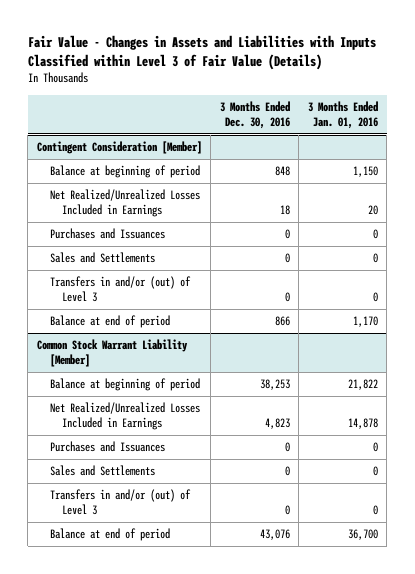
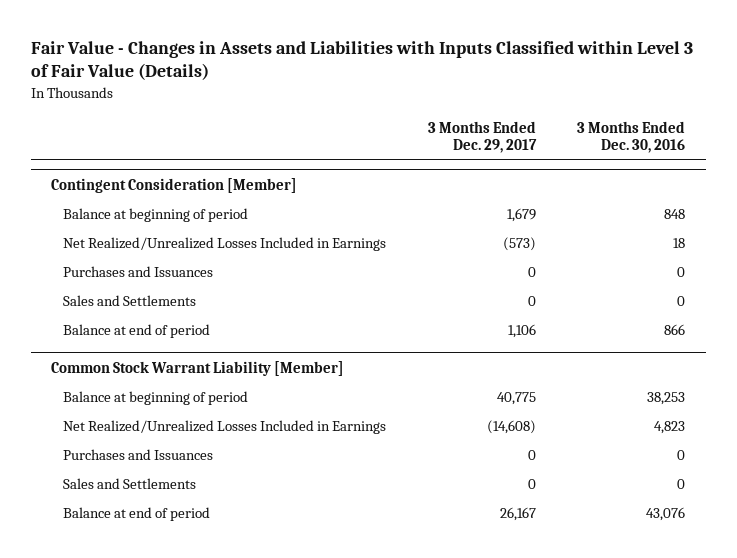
- | 3 Months Ended Dec. 30, 2016 | 3 Months Ended Jan. 01, 2016
+ | 3 Months Ended Dec. 29, 2017 | 3 Months Ended Dec. 30, 2016
@ Contingent Consideration [Member]
- Transfers in and/or (out) of Level 3 | 0 | 0
@ Common Stock Warrant Liability [Member]
- Transfers in and/or (out) of Level 3 | 0 | 0

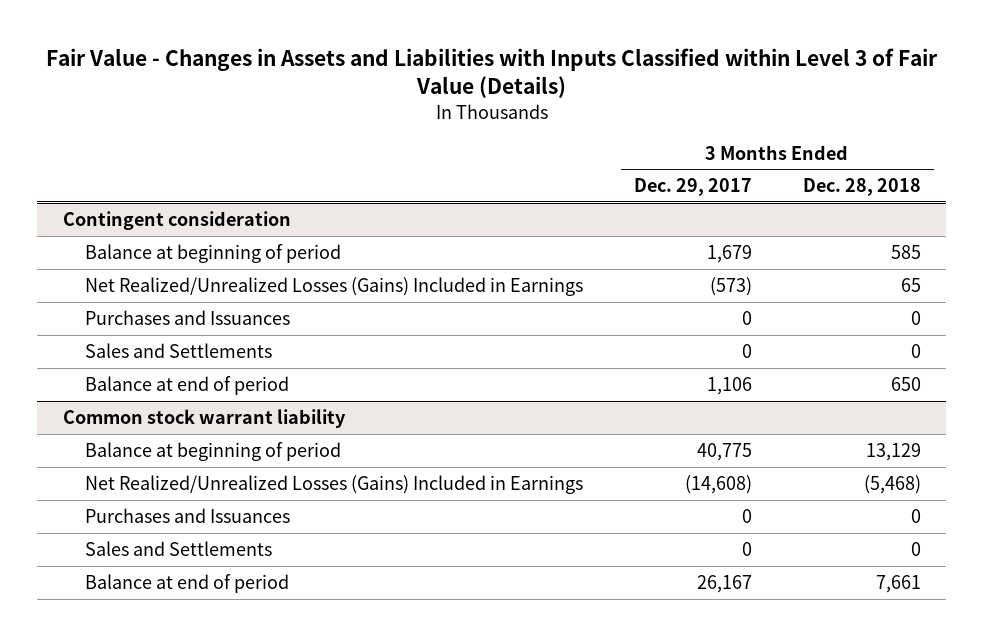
- | 3 Months Ended Dec. 29, 2017 | 3 Months Ended Dec. 30, 2016
+ | 3 Months Ended Dec. 29, 2017 | 3 Months Ended Dec. 28, 2018
- Contingent Consideration [Member]
+ Contingent consideration
- Net Realized/Unrealized Losses Included in Earnings | (573) | 18
+ Net Realized/Unrealized Losses (Gains) Included in Earnings | (573) | 65
- Common Stock Warrant Liability [Member]
+ Common stock warrant liability
- Net Realized/Unrealized Losses Included in Earnings | (14,608) | 4,823
+ Net Realized/Unrealized Losses (Gains) Included in Earnings | (14,608) | (5,468)

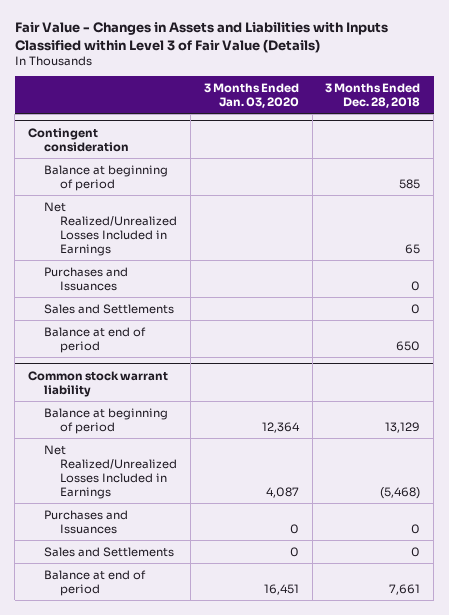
- | 3 Months Ended Dec. 29, 2017 | 3 Months Ended Dec. 28, 2018
+ | 3 Months Ended Jan. 03, 2020 | 3 Months Ended Dec. 28, 2018
@ Contingent consideration
- Net Realized/Unrealized Losses (Gains) Included in Earnings | (573) | 65
+ Net Realized/Unrealized Losses Included in Earnings | | 65
@ Common stock warrant liability
- Net Realized/Unrealized Losses (Gains) Included in Earnings | (14,608) | (5,468)
+ Net Realized/Unrealized Losses Included in Earnings | 4,087 | (5,468)

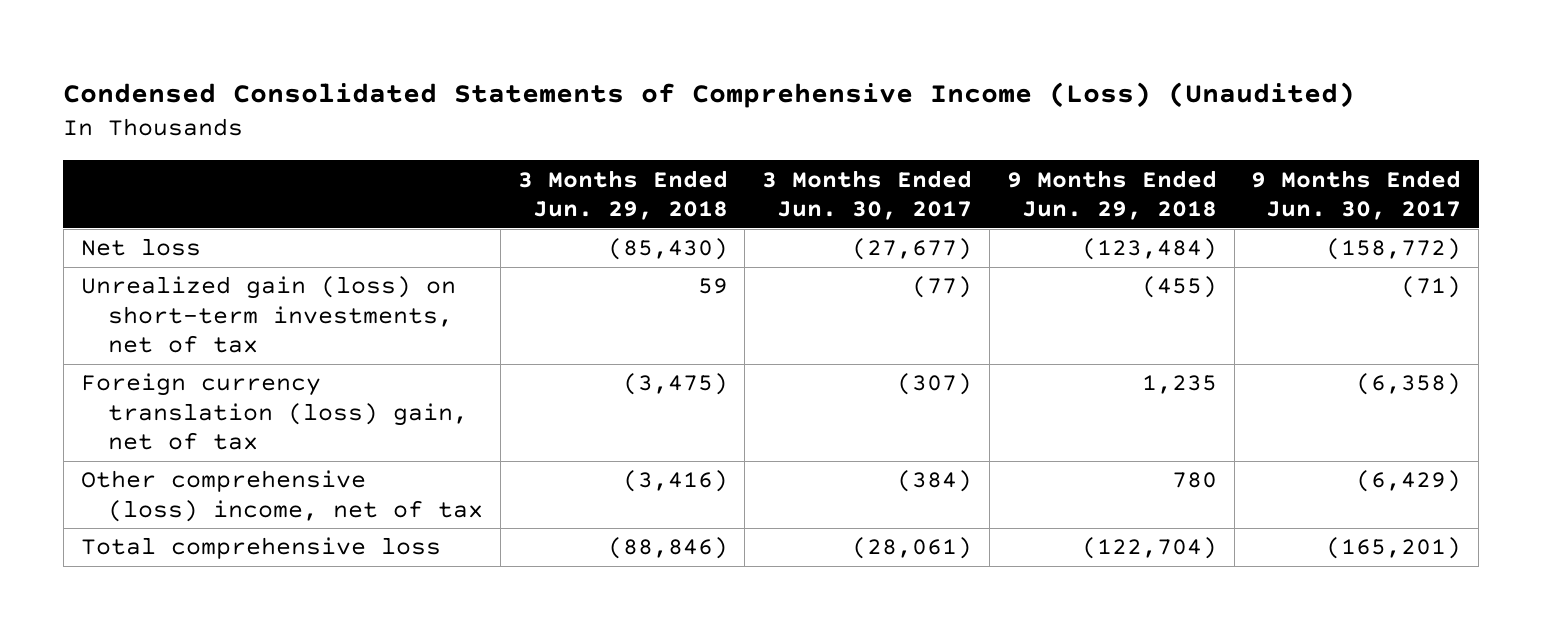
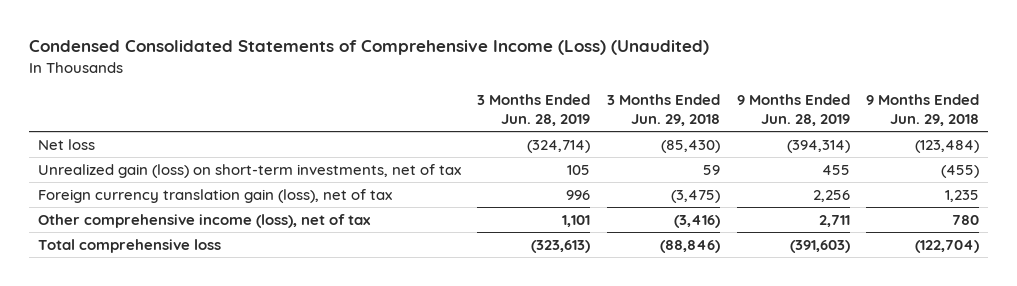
- | 3 Months Ended Jun. 29, 2018 | 3 Months Ended Jun. 30, 2017 | 9 Months Ended Jun. 29, 2018 | 9 Months Ended Jun. 30, 2017
+ | 3 Months Ended Jun. 28, 2019 | 3 Months Ended Jun. 29, 2018 | 9 Months Ended Jun. 28, 2019 | 9 Months Ended Jun. 29, 2018
- Foreign currency translation (loss) gain, net of tax | (3,475) | (307) | 1,235 | (6,358)
- Other comprehensive (loss) income, net of tax | (3,416) | (384) | 780 | (6,429)
+ Foreign currency translation gain (loss), net of tax | 996 | (3,475) | 2,256 | 1,235
+ Other comprehensive income (loss), net of tax | 1,101 | (3,416) | 2,711 | 780

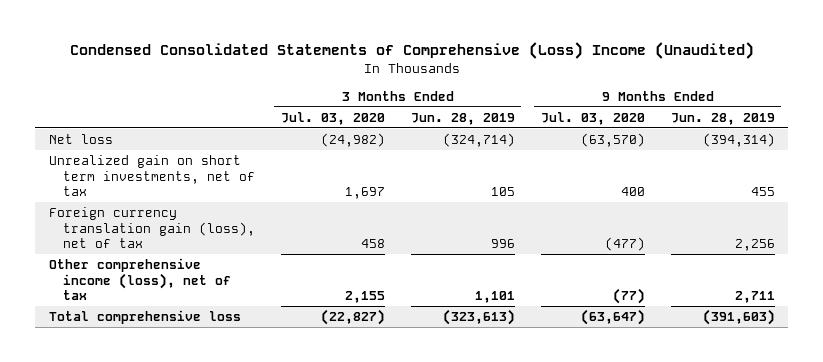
- Condensed Consolidated Statements of Comprehensive Income (Loss) (Unaudited)
+ Condensed Consolidated Statements of Comprehensive (Loss) Income (Unaudited)
- | 3 Months Ended Jun. 28, 2019 | 3 Months Ended Jun. 29, 2018 | 9 Months Ended Jun. 28, 2019 | 9 Months Ended Jun. 29, 2018
+ | 3 Months Ended Jul. 03, 2020 | 3 Months Ended Jun. 28, 2019 | 9 Months Ended Jul. 03, 2020 | 9 Months Ended Jun. 28, 2019
- Unrealized gain (loss) on short-term investments, net of tax | 105 | 59 | 455 | (455)
+ Unrealized gain on short term investments, net of tax | 1,697 | 105 | 400 | 455

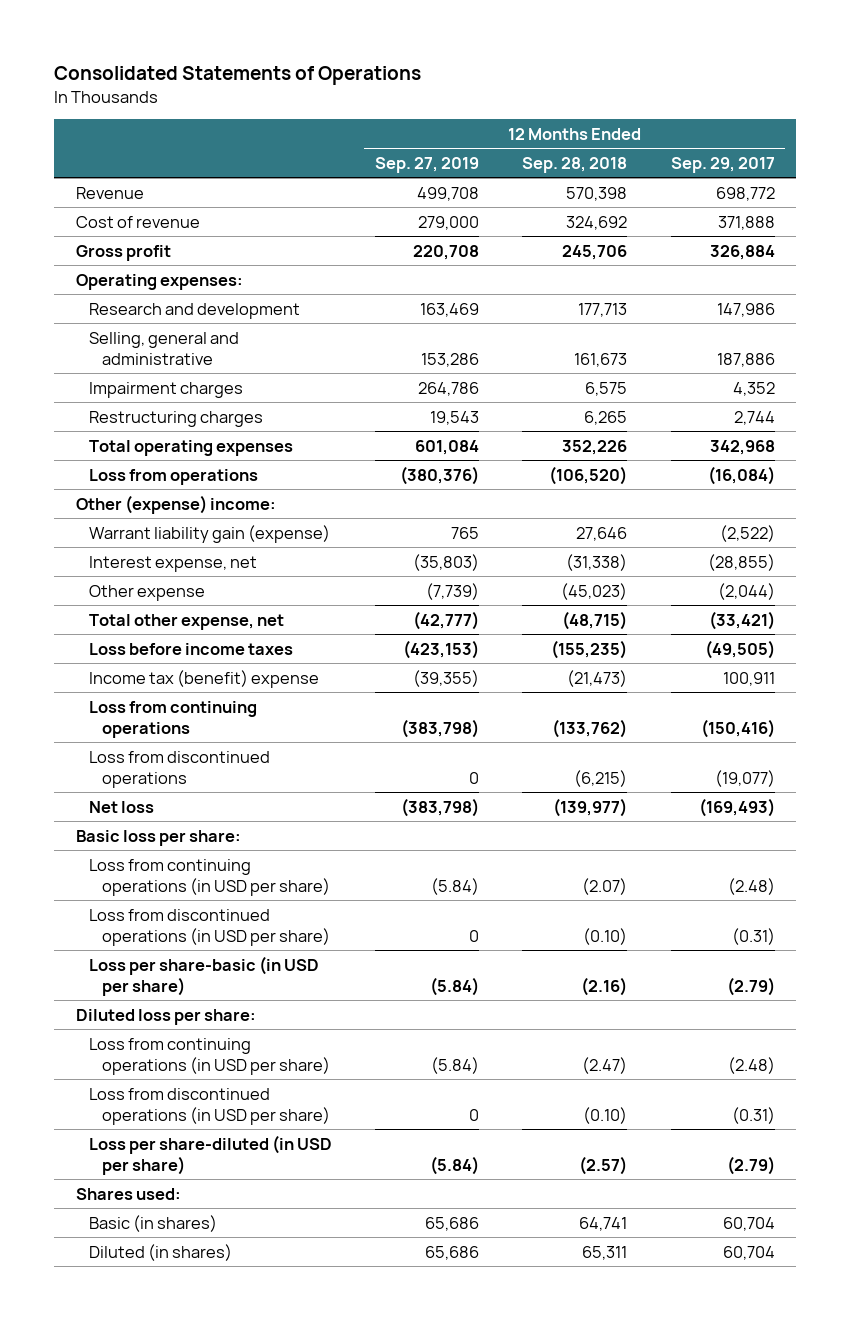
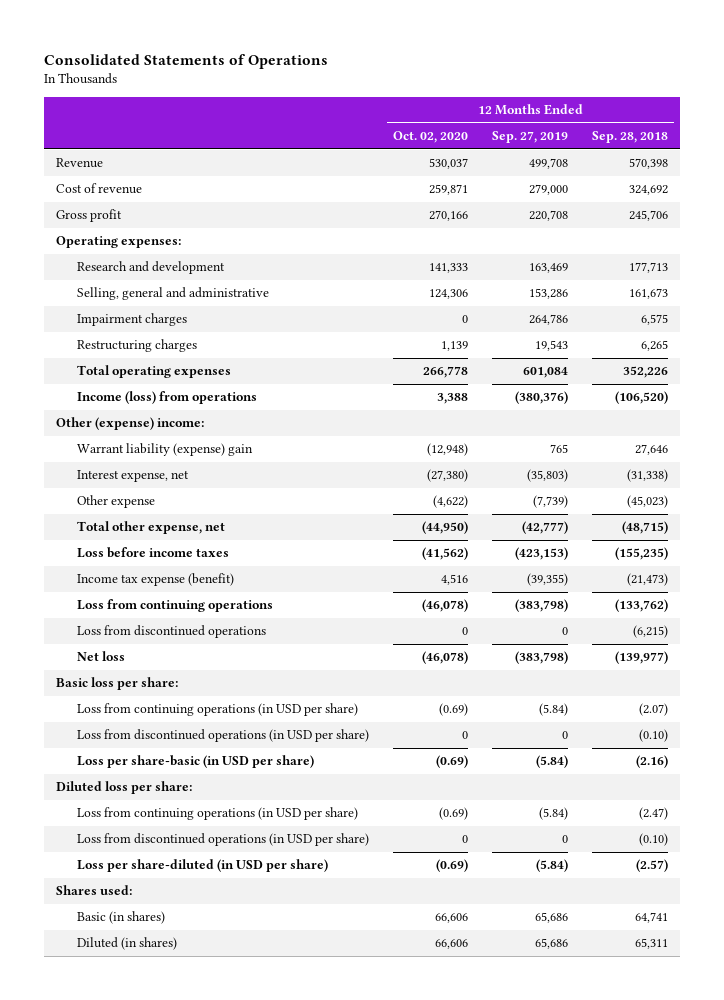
- | 12 Months Ended Sep. 27, 2019 | 12 Months Ended Sep. 28, 2018 | 12 Months Ended Sep. 29, 2017
+ | 12 Months Ended Oct. 02, 2020 | 12 Months Ended Sep. 27, 2019 | 12 Months Ended Sep. 28, 2018
- Loss from operations | (380,376) | (106,520) | (16,084)
+ Income (loss) from operations | 3,388 | (380,376) | (106,520)
- Warrant liability gain (expense) | 765 | 27,646 | (2,522)
+ Warrant liability (expense) gain | (12,948) | 765 | 27,646
- Income tax (benefit) expense | (39,355) | (21,473) | 100,911
+ Income tax expense (benefit) | 4,516 | (39,355) | (21,473)

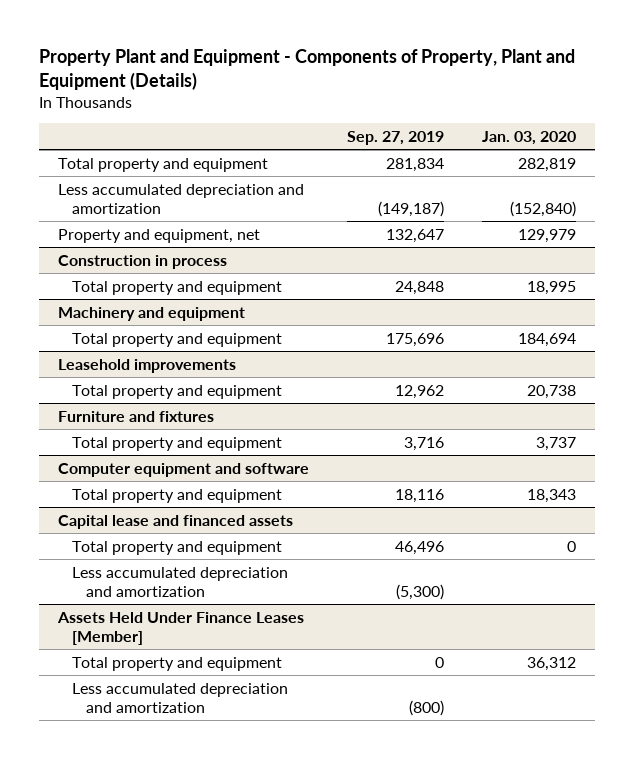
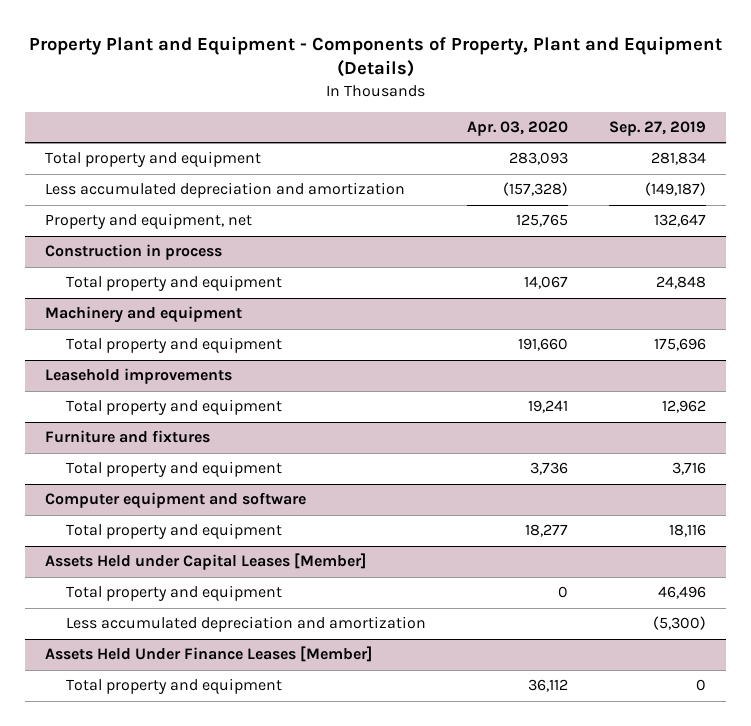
- | Sep. 27, 2019 | Jan. 03, 2020
+ | Apr. 03, 2020 | Sep. 27, 2019
- Capital lease and financed assets
+ Assets Held under Capital Leases [Member]
@ Assets Held Under Finance Leases [Member]
- Less accumulated depreciation and amortization | (800) |

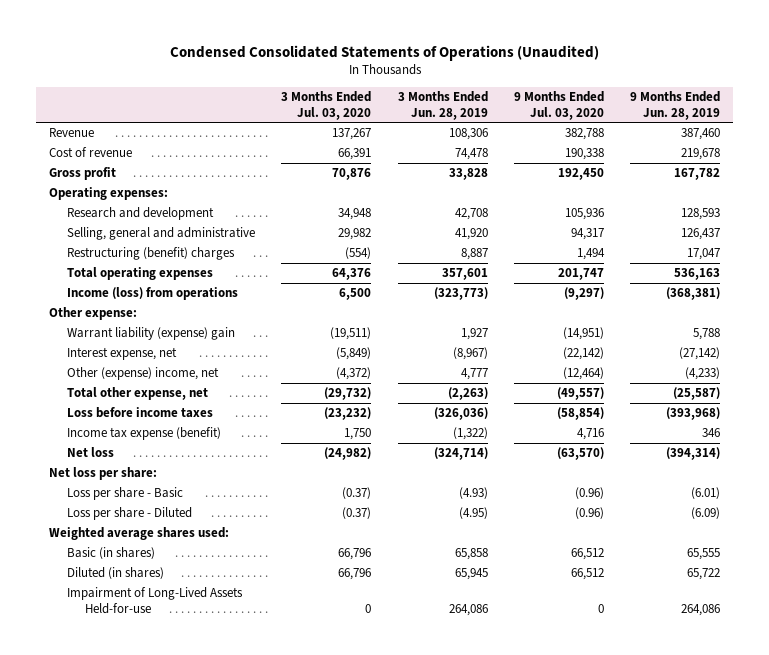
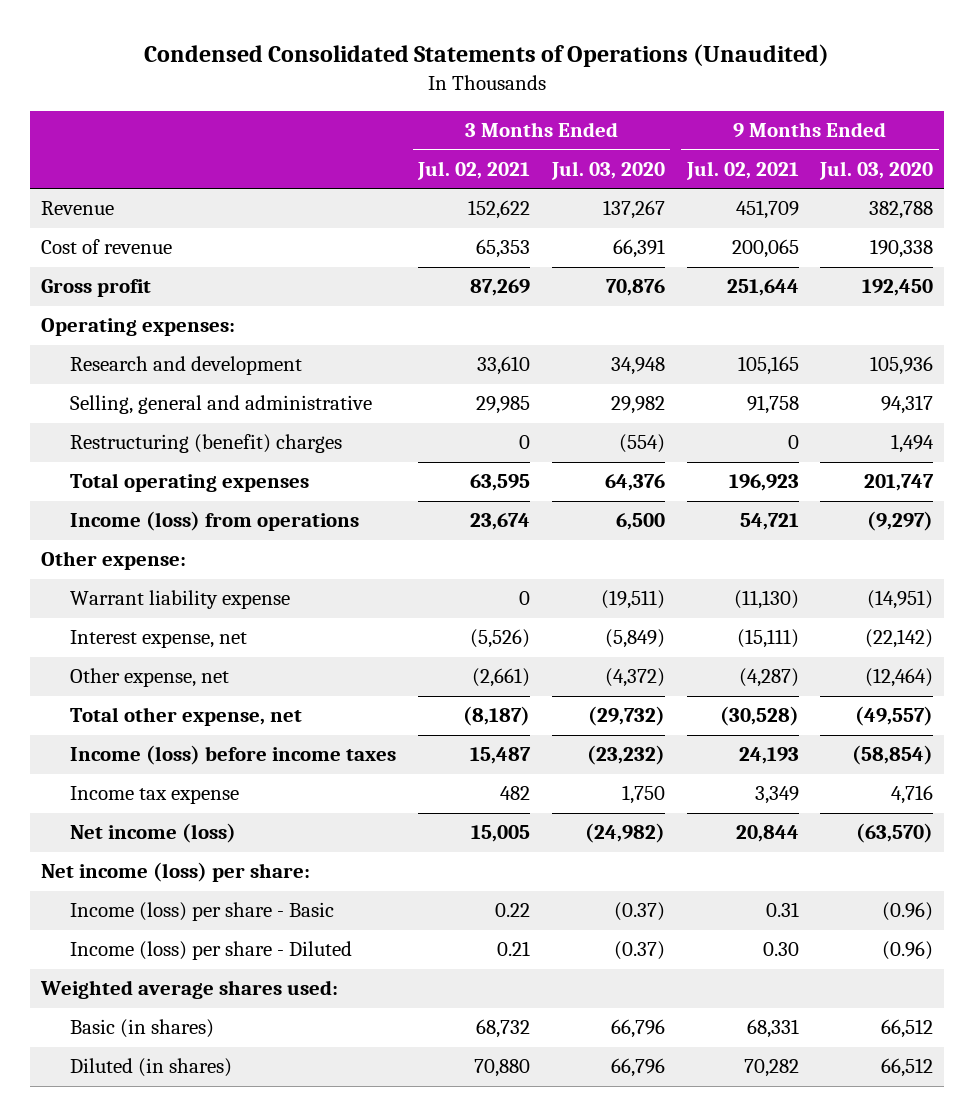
- | 3 Months Ended Jul. 03, 2020 | 3 Months Ended Jun. 28, 2019 | 9 Months Ended Jul. 03, 2020 | 9 Months Ended Jun. 28, 2019
+ | 3 Months Ended Jul. 02, 2021 | 3 Months Ended Jul. 03, 2020 | 9 Months Ended Jul. 02, 2021 | 9 Months Ended Jul. 03, 2020
- Warrant liability (expense) gain | (19,511) | 1,927 | (14,951) | 5,788
+ Warrant liability expense | 0 | (19,511) | (11,130) | (14,951)
- Other (expense) income, net | (4,372) | 4,777 | (12,464) | (4,233)
+ Other expense, net | (2,661) | (4,372) | (4,287) | (12,464)
- Loss before income taxes | (23,232) | (326,036) | (58,854) | (393,968)
- Income tax expense (benefit) | 1,750 | (1,322) | 4,716 | 346
- Net loss | (24,982) | (324,714) | (63,570) | (394,314)
- Net loss per share:
- Loss per share - Basic | (0.37) | (4.93) | (0.96) | (6.01)
- Loss per share - Diluted | (0.37) | (4.95) | (0.96) | (6.09)
+ Income (loss) before income taxes | 15,487 | (23,232) | 24,193 | (58,854)
+ Income tax expense | 482 | 1,750 | 3,349 | 4,716
+ Net income (loss) | 15,005 | (24,982) | 20,844 | (63,570)
+ Net income (loss) per share:
+ Income (loss) per share - Basic | 0.22 | (0.37) | 0.31 | (0.96)
+ Income (loss) per share - Diluted | 0.21 | (0.37) | 0.30 | (0.96)
- Impairment of Long-Lived Assets Held-for-use | 0 | 264,086 | 0 | 264,086

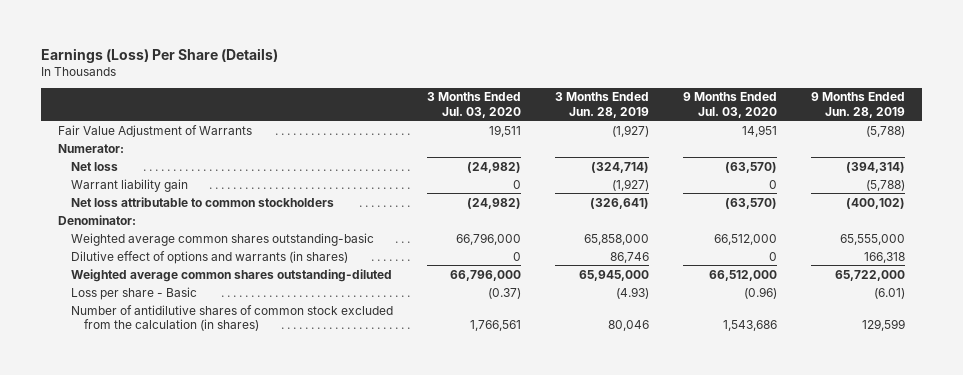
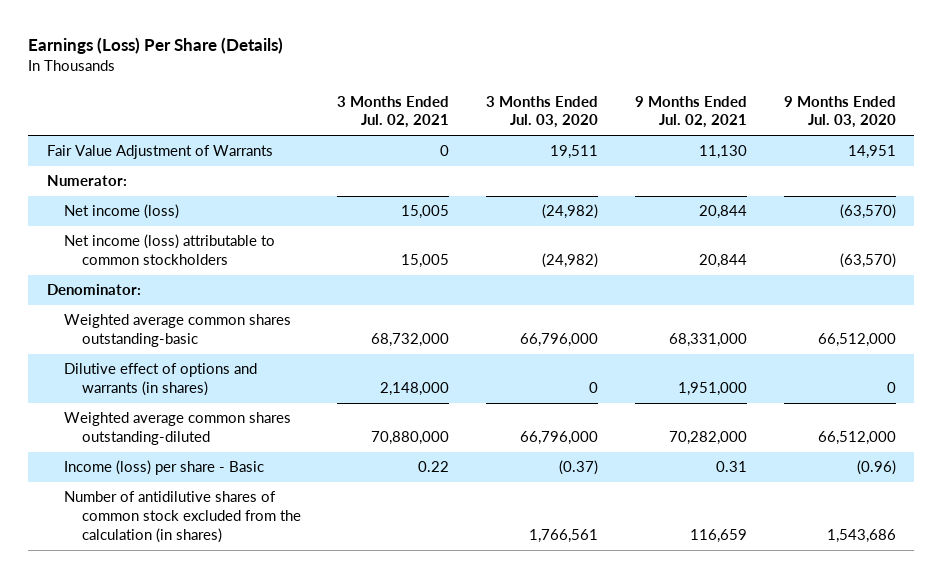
- | 3 Months Ended Jul. 03, 2020 | 3 Months Ended Jun. 28, 2019 | 9 Months Ended Jul. 03, 2020 | 9 Months Ended Jun. 28, 2019
+ | 3 Months Ended Jul. 02, 2021 | 3 Months Ended Jul. 03, 2020 | 9 Months Ended Jul. 02, 2021 | 9 Months Ended Jul. 03, 2020
- Net loss | (24,982) | (324,714) | (63,570) | (394,314)
- Warrant liability gain | 0 | (1,927) | 0 | (5,788)
- Net loss attributable to common stockholders | (24,982) | (326,641) | (63,570) | (400,102)
+ Net income (loss) | 15,005 | (24,982) | 20,844 | (63,570)
+ Net income (loss) attributable to common stockholders | 15,005 | (24,982) | 20,844 | (63,570)
- Loss per share - Basic | (0.37) | (4.93) | (0.96) | (6.01)
+ Income (loss) per share - Basic | 0.22 | (0.37) | 0.31 | (0.96)

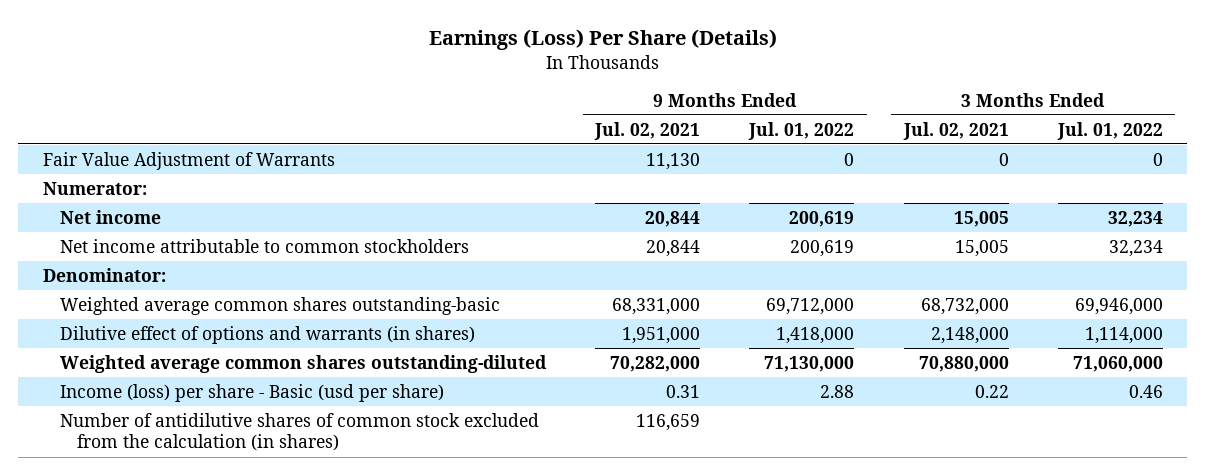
- | 3 Months Ended Jul. 02, 2021 | 3 Months Ended Jul. 03, 2020 | 9 Months Ended Jul. 02, 2021 | 9 Months Ended Jul. 03, 2020
+ | 9 Months Ended Jul. 02, 2021 | 9 Months Ended Jul. 01, 2022 | 3 Months Ended Jul. 02, 2021 | 3 Months Ended Jul. 01, 2022
- Net income (loss) | 15,005 | (24,982) | 20,844 | (63,570)
- Net income (loss) attributable to common stockholders | 15,005 | (24,982) | 20,844 | (63,570)
+ Net income | 20,844 | 200,619 | 15,005 | 32,234
+ Net income attributable to common stockholders | 20,844 | 200,619 | 15,005 | 32,234
- Income (loss) per share - Basic | 0.22 | (0.37) | 0.31 | (0.96)
+ Income (loss) per share - Basic (usd per share) | 0.31 | 2.88 | 0.22 | 0.46

